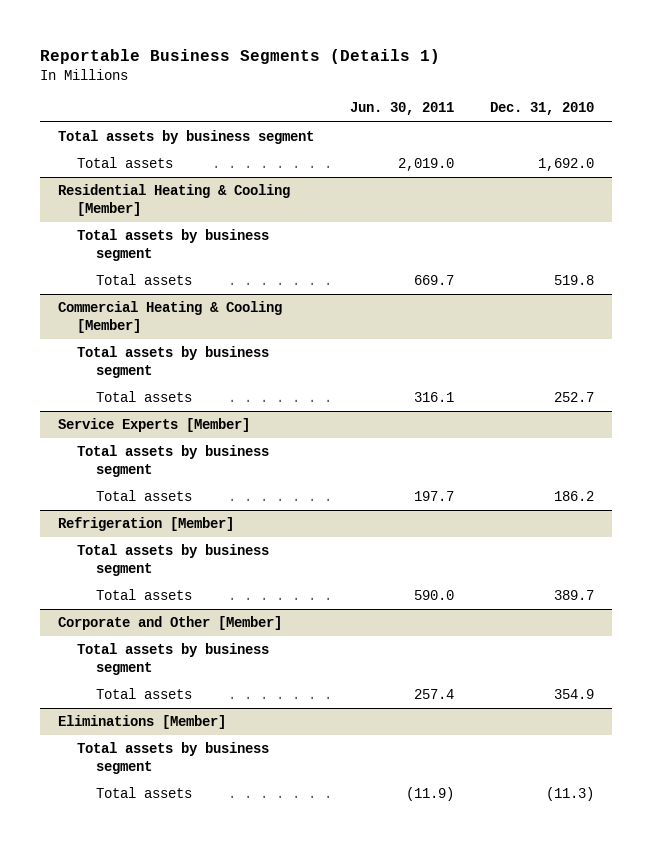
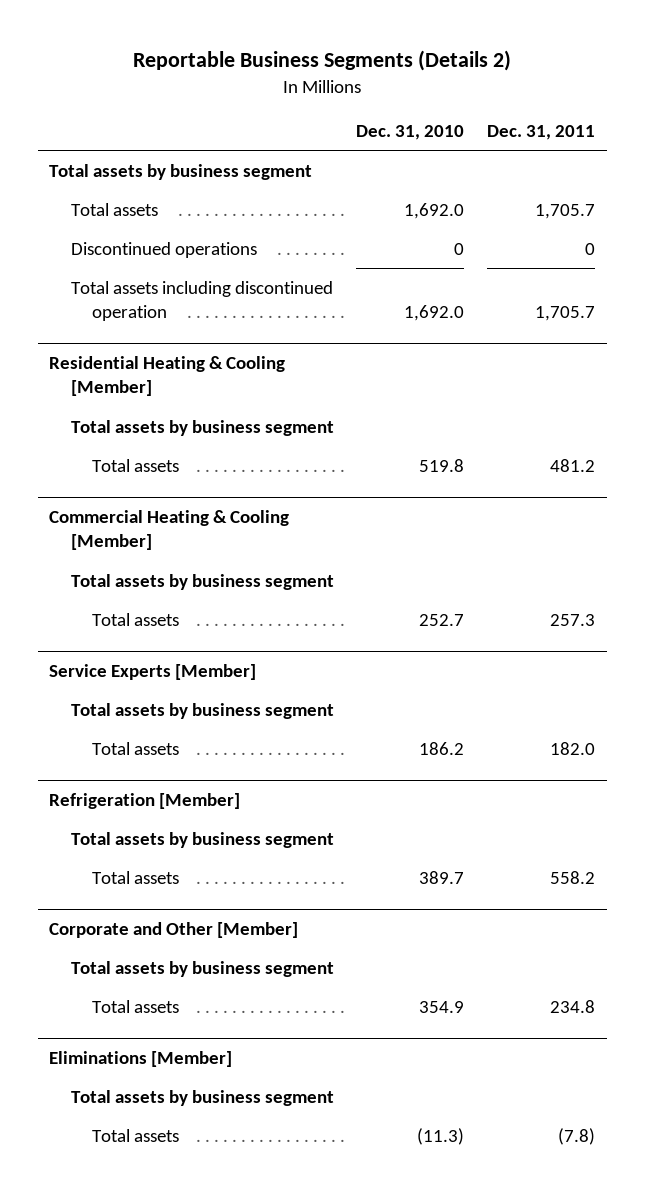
- Reportable Business Segments (Details 1)
+ Reportable Business Segments (Details 2)
- | Jun. 30, 2011 | Dec. 31, 2010
+ | Dec. 31, 2010 | Dec. 31, 2011
+ Discontinued operations | 0 | 0
+ Total assets including discontinued operation | 1,692.0 | 1,705.7

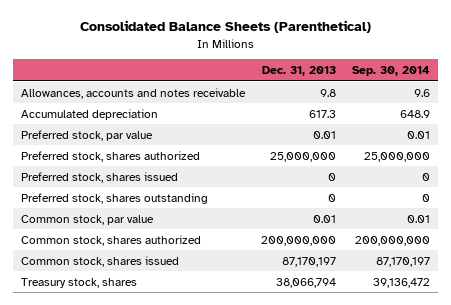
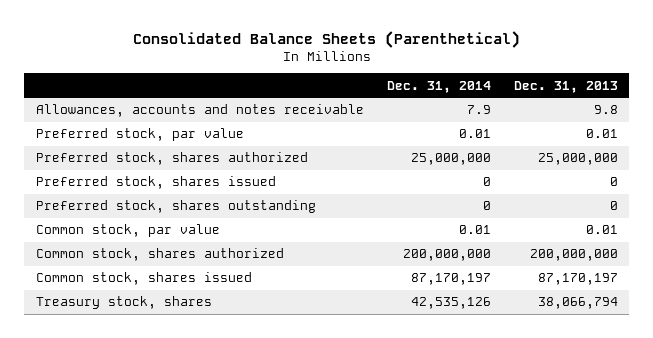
- | Dec. 31, 2013 | Sep. 30, 2014
+ | Dec. 31, 2014 | Dec. 31, 2013
- Accumulated depreciation | 617.3 | 648.9

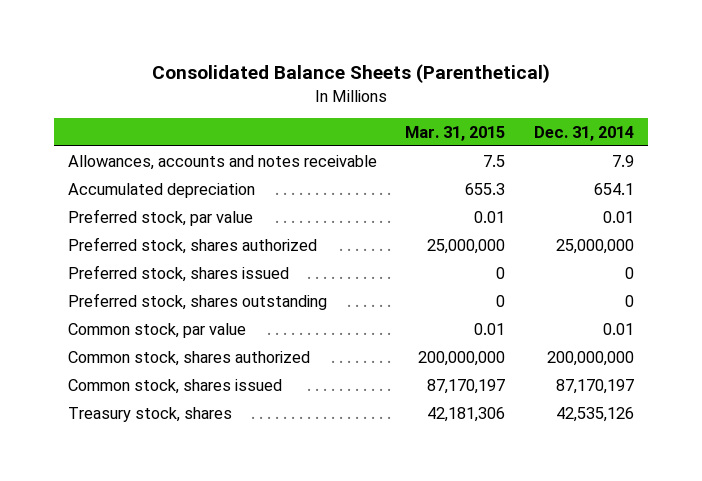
- | Dec. 31, 2014 | Dec. 31, 2013
+ | Mar. 31, 2015 | Dec. 31, 2014
+ Accumulated depreciation | 655.3 | 654.1

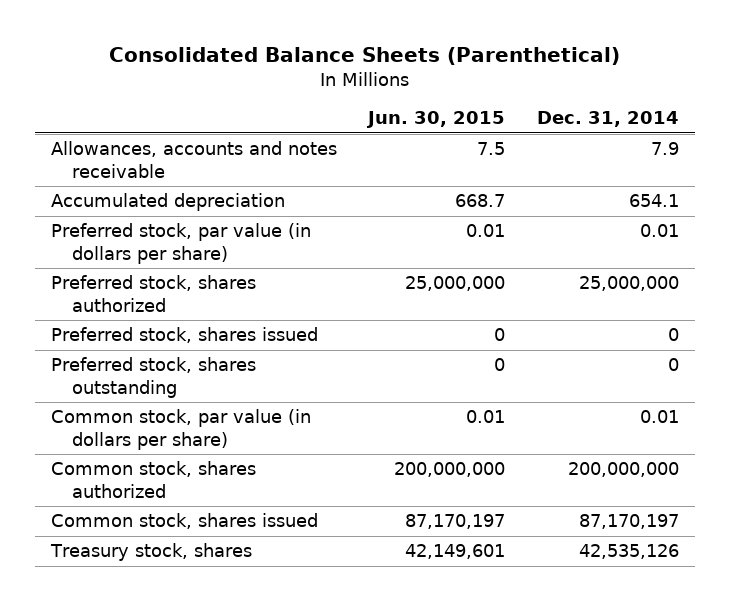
- | Mar. 31, 2015 | Dec. 31, 2014
+ | Jun. 30, 2015 | Dec. 31, 2014
- Preferred stock, par value | 0.01 | 0.01
+ Preferred stock, par value (in dollars per share) | 0.01 | 0.01
- Common stock, par value | 0.01 | 0.01
+ Common stock, par value (in dollars per share) | 0.01 | 0.01

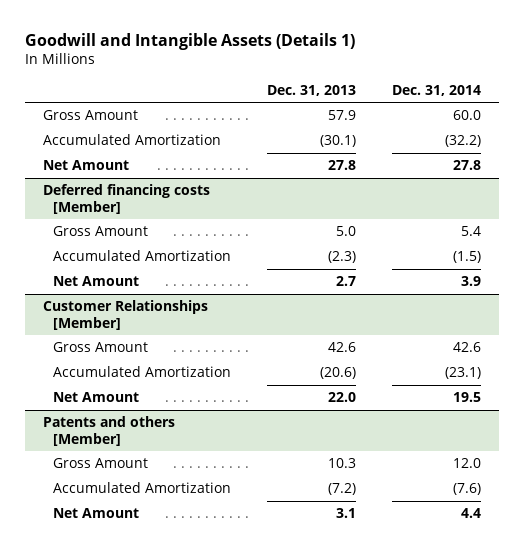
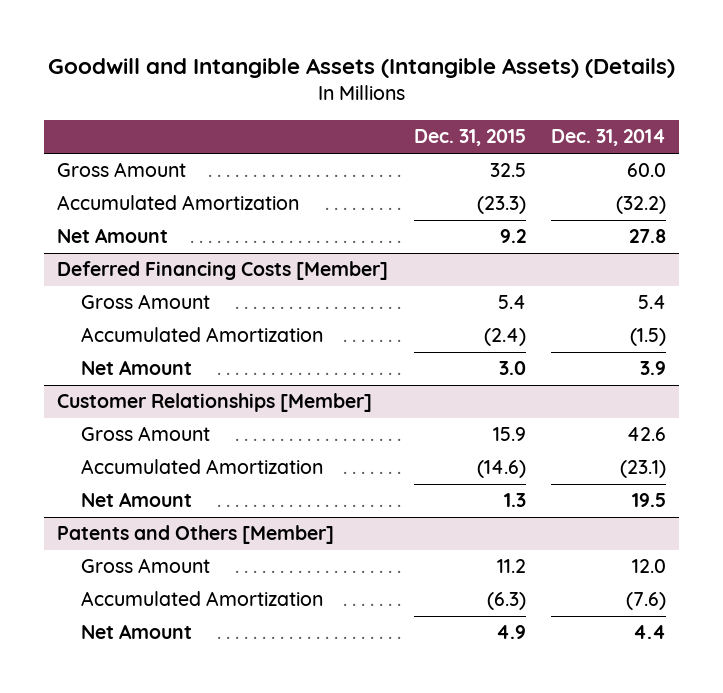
- Goodwill and Intangible Assets (Details 1)
+ Goodwill and Intangible Assets (Intangible Assets) (Details)
- | Dec. 31, 2013 | Dec. 31, 2014
+ | Dec. 31, 2015 | Dec. 31, 2014
- Deferred financing costs [Member]
+ Deferred Financing Costs [Member]
- Patents and others [Member]
+ Patents and Others [Member]

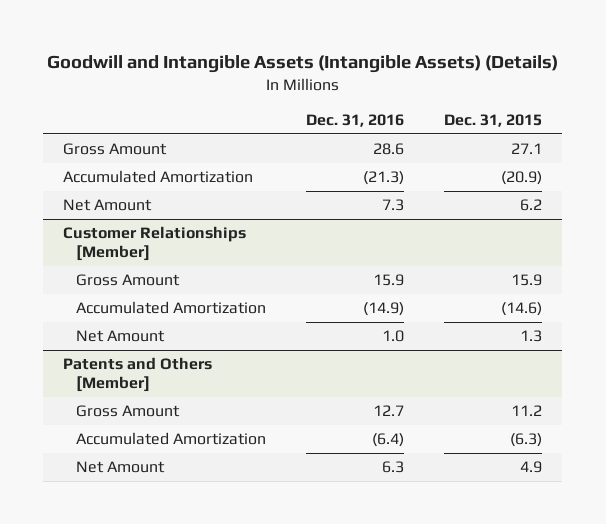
- | Dec. 31, 2015 | Dec. 31, 2014
+ | Dec. 31, 2016 | Dec. 31, 2015
- Gross Amount | 32.5 | 60.0
- Accumulated Amortization | (23.3) | (32.2)
- Net Amount | 9.2 | 27.8
- Deferred Financing Costs [Member]
- Gross Amount | 5.4 | 5.4
- Accumulated Amortization | (2.4) | (1.5)
- Net Amount | 3.0 | 3.9
+ Gross Amount | 28.6 | 27.1
+ Accumulated Amortization | (21.3) | (20.9)
+ Net Amount | 7.3 | 6.2

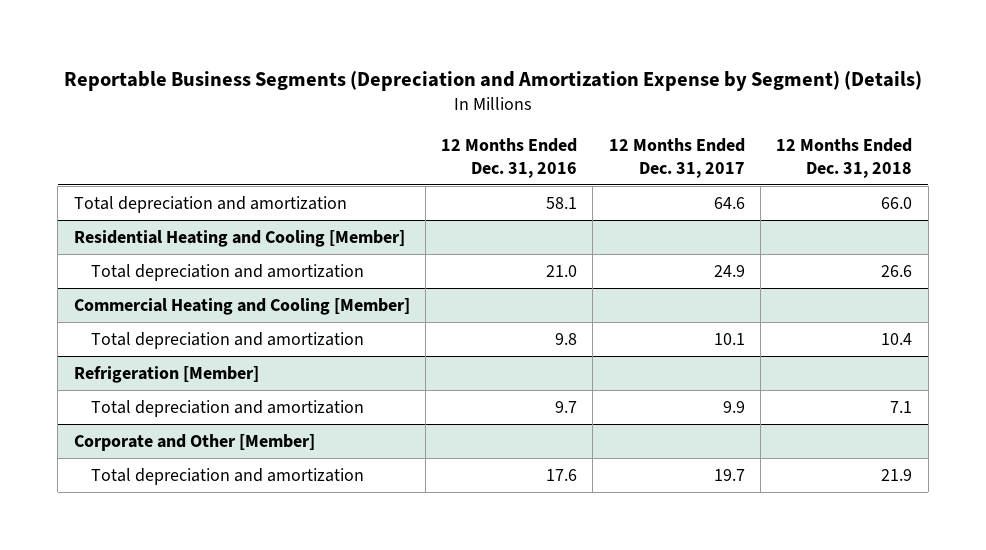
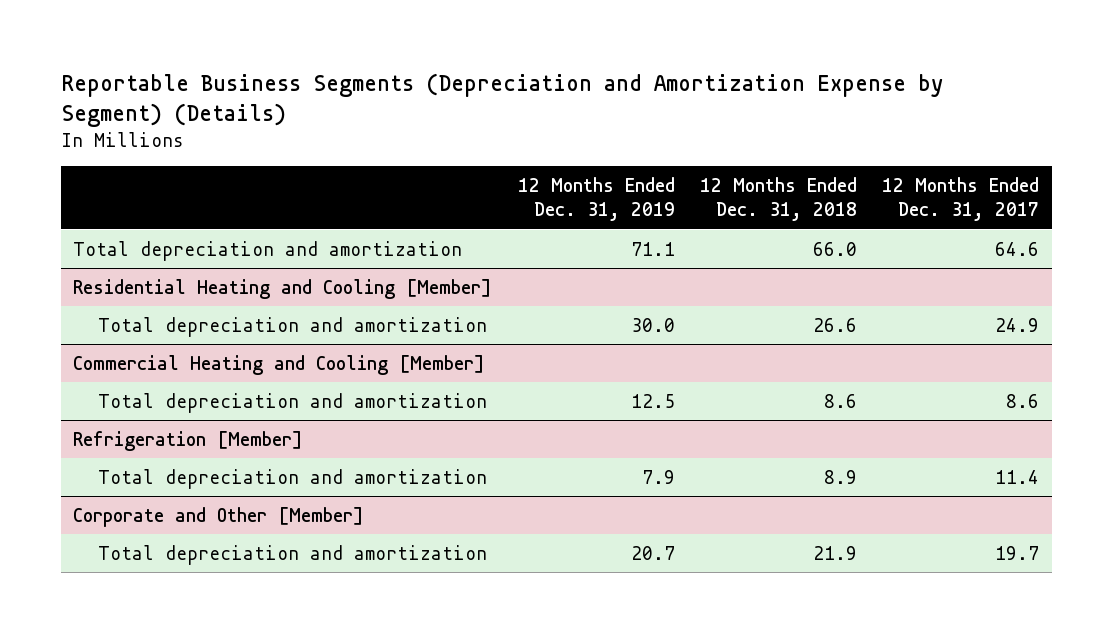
- | 12 Months Ended Dec. 31, 2016 | 12 Months Ended Dec. 31, 2017 | 12 Months Ended Dec. 31, 2018
+ | 12 Months Ended Dec. 31, 2019 | 12 Months Ended Dec. 31, 2018 | 12 Months Ended Dec. 31, 2017
@ Commercial Heating and Cooling [Member]
- Total depreciation and amortization | 9.8 | 10.1 | 10.4
+ Total depreciation and amortization | 12.5 | 8.6 | 8.6
@ Refrigeration [Member]
- Total depreciation and amortization | 9.7 | 9.9 | 7.1
+ Total depreciation and amortization | 7.9 | 8.9 | 11.4

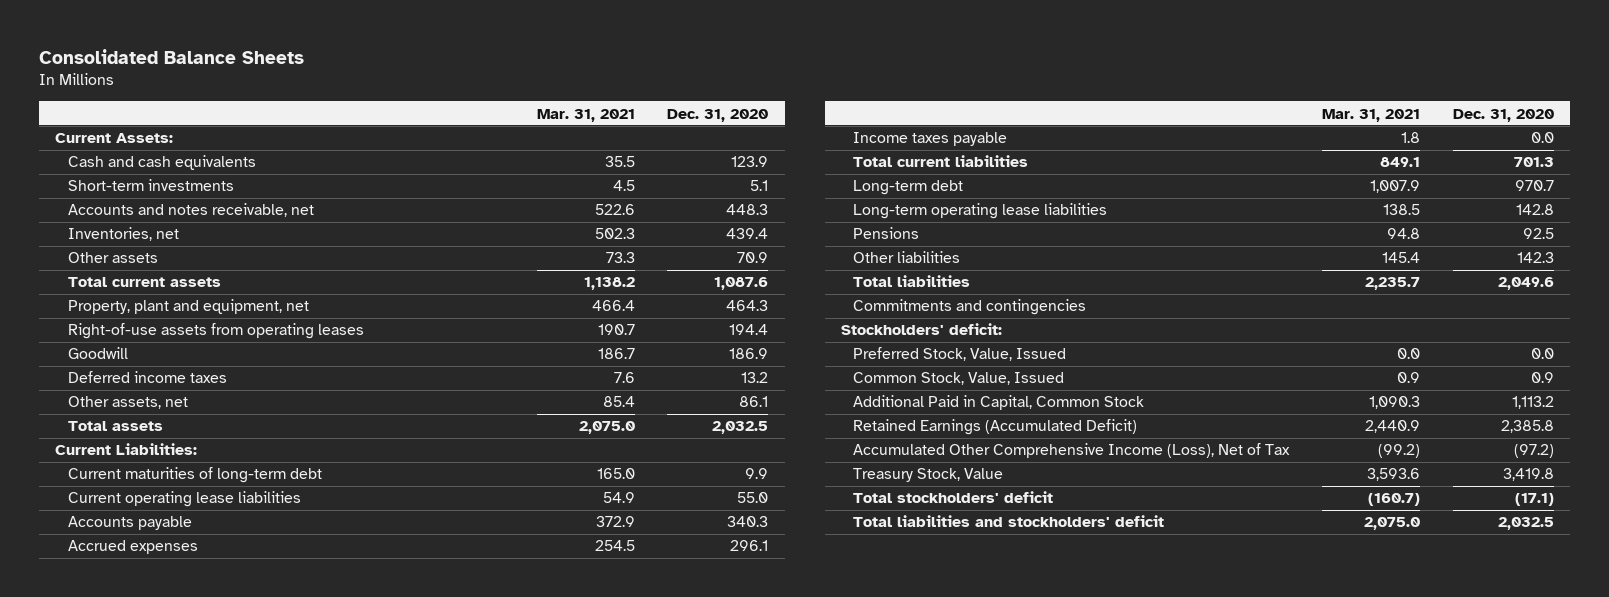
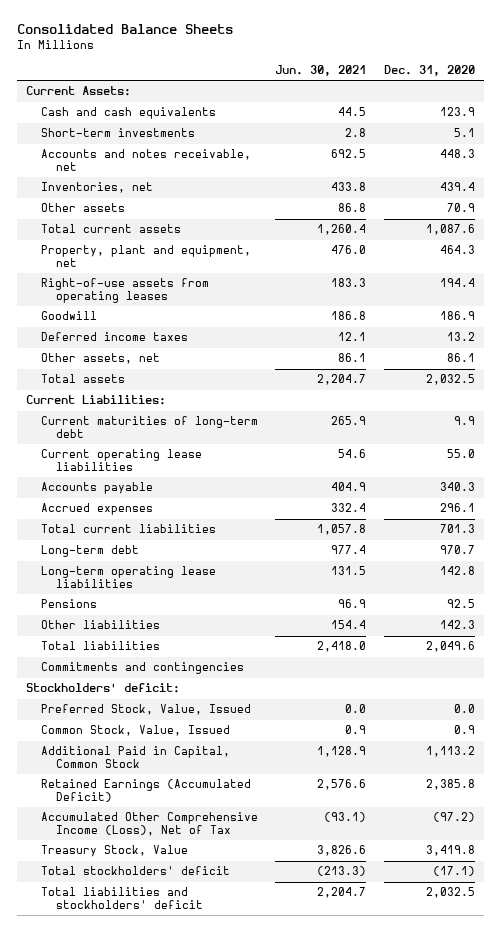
- | Mar. 31, 2021 | Dec. 31, 2020
+ | Jun. 30, 2021 | Dec. 31, 2020
- Income taxes payable | 1.8 | 0.0

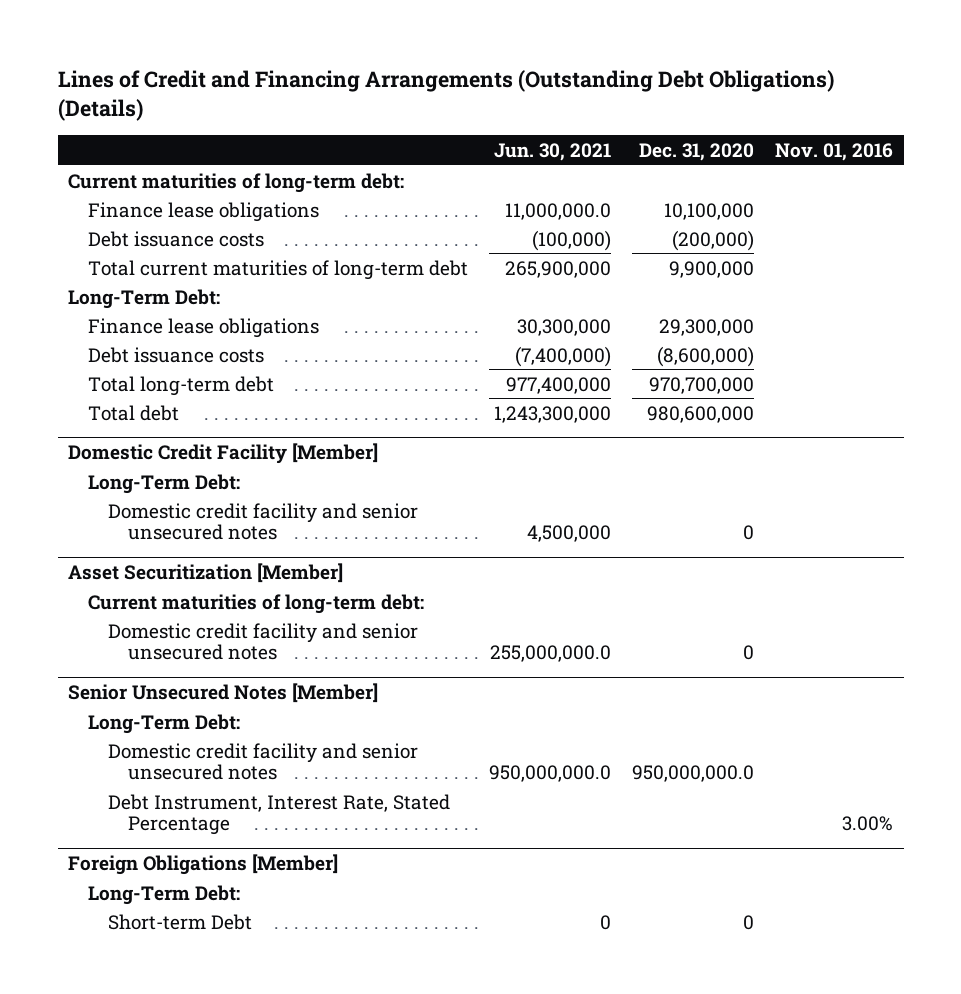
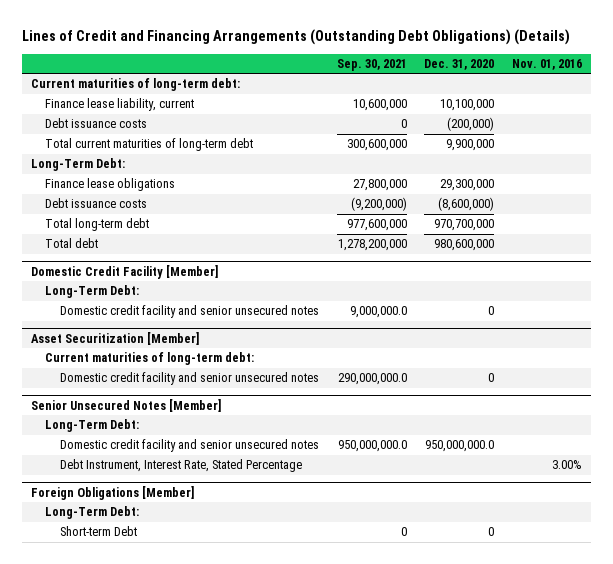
- | Jun. 30, 2021 | Dec. 31, 2020 | Nov. 01, 2016
+ | Sep. 30, 2021 | Dec. 31, 2020 | Nov. 01, 2016
- Finance lease obligations | 11,000,000.0 | 10,100,000 |
+ Finance lease liability, current | 10,600,000 | 10,100,000 |

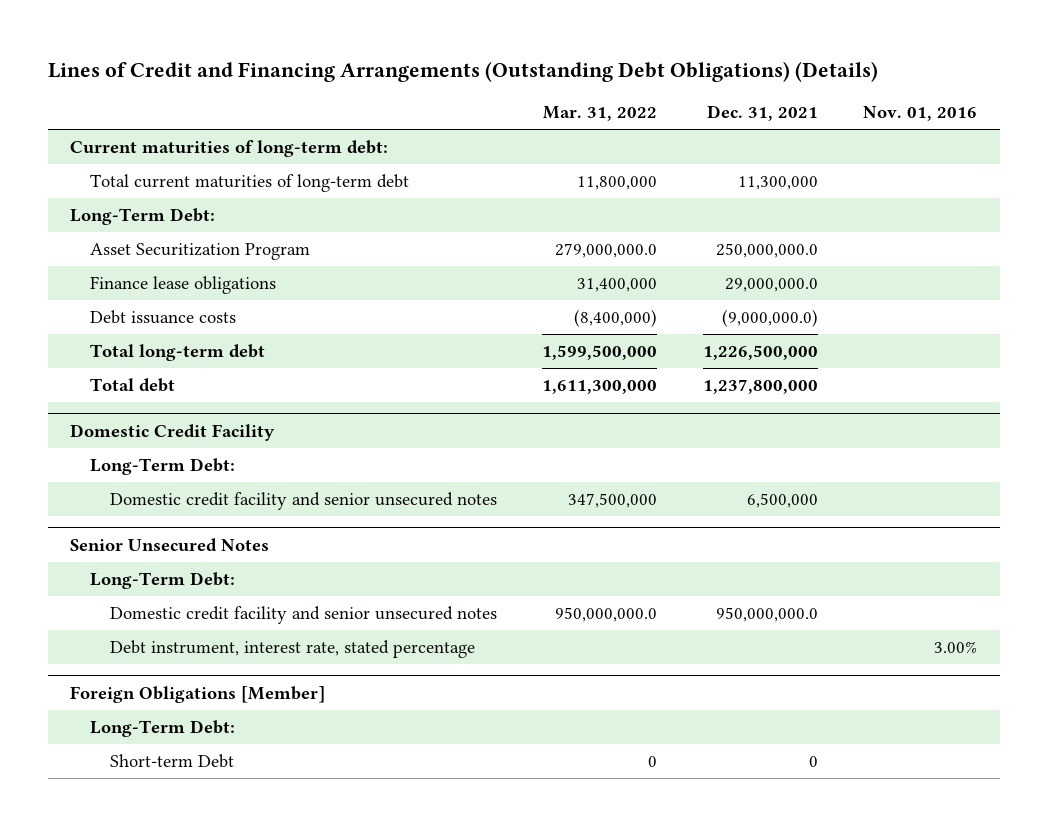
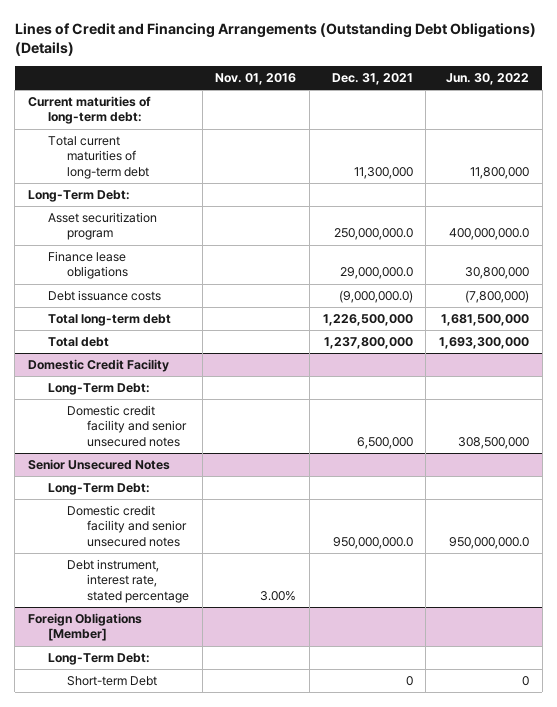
- | Mar. 31, 2022 | Dec. 31, 2021 | Nov. 01, 2016
+ | Nov. 01, 2016 | Dec. 31, 2021 | Jun. 30, 2022
- Asset Securitization Program | 279,000,000.0 | 250,000,000.0 |
+ Asset securitization program | | 250,000,000.0 | 400,000,000.0

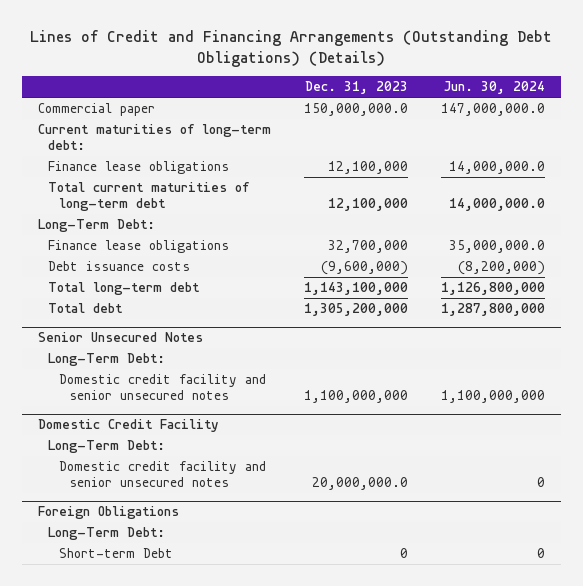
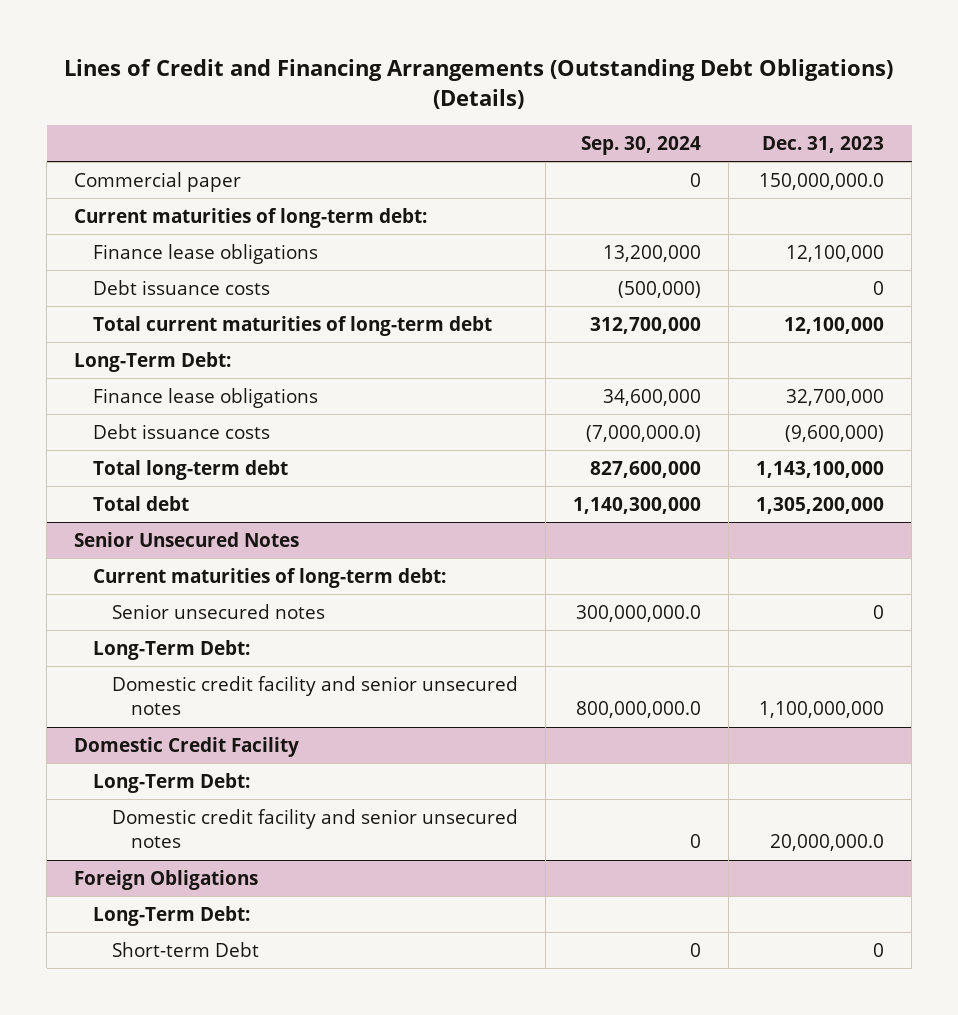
- | Dec. 31, 2023 | Jun. 30, 2024
+ | Sep. 30, 2024 | Dec. 31, 2023
+ Debt issuance costs | (500,000) | 0
@ Senior Unsecured Notes
+ Current maturities of long-term debt:
+ Senior unsecured notes | 300,000,000.0 | 0

